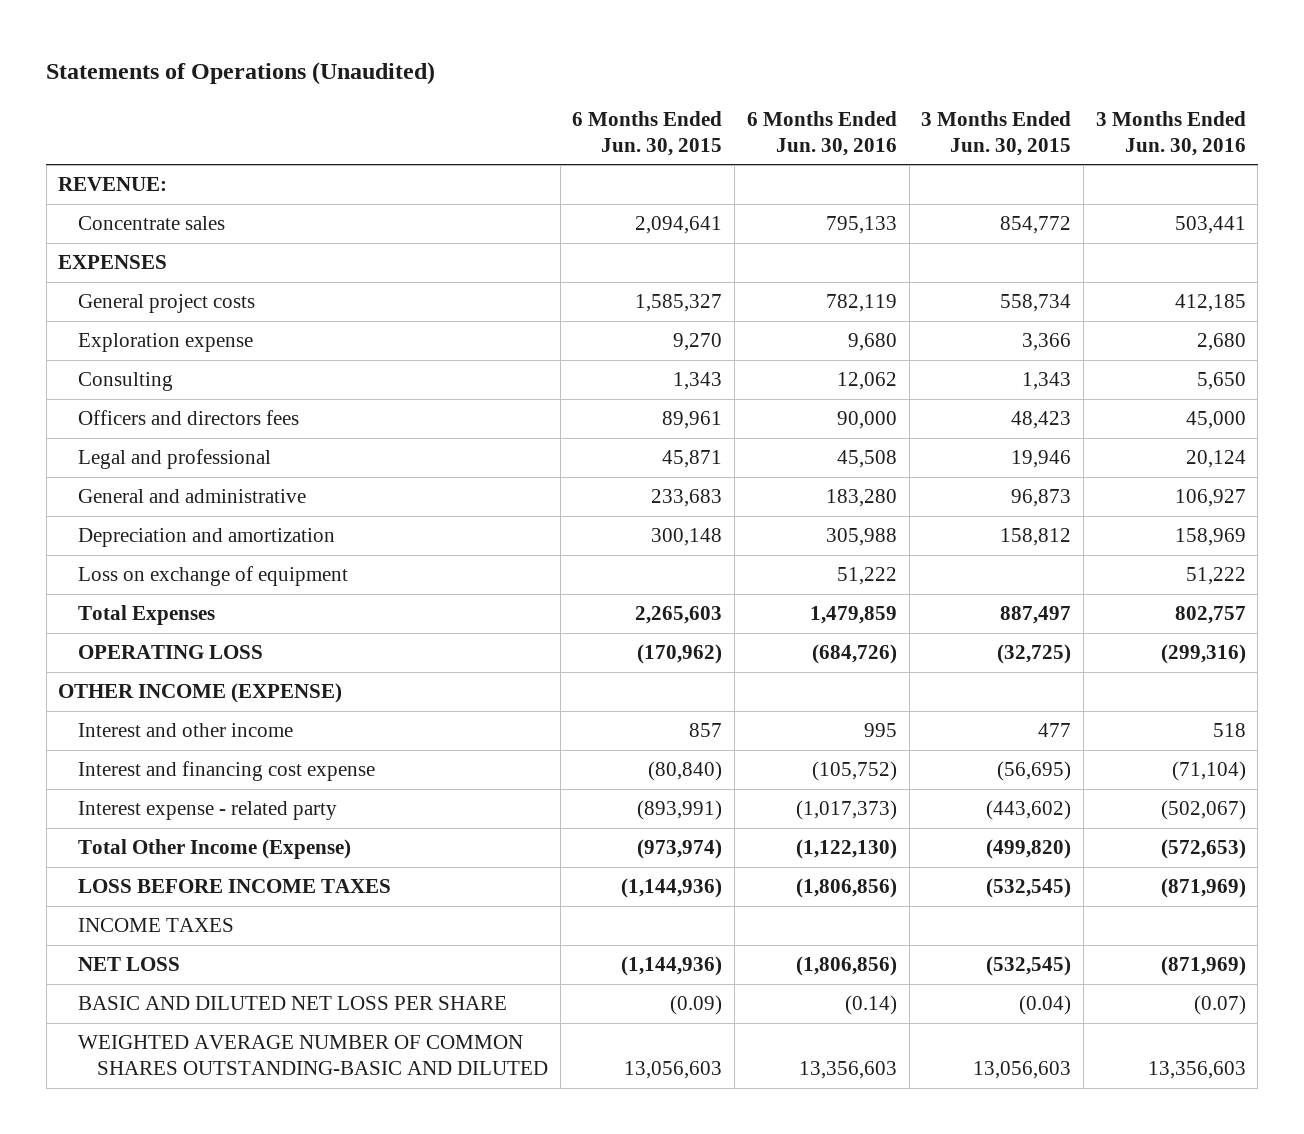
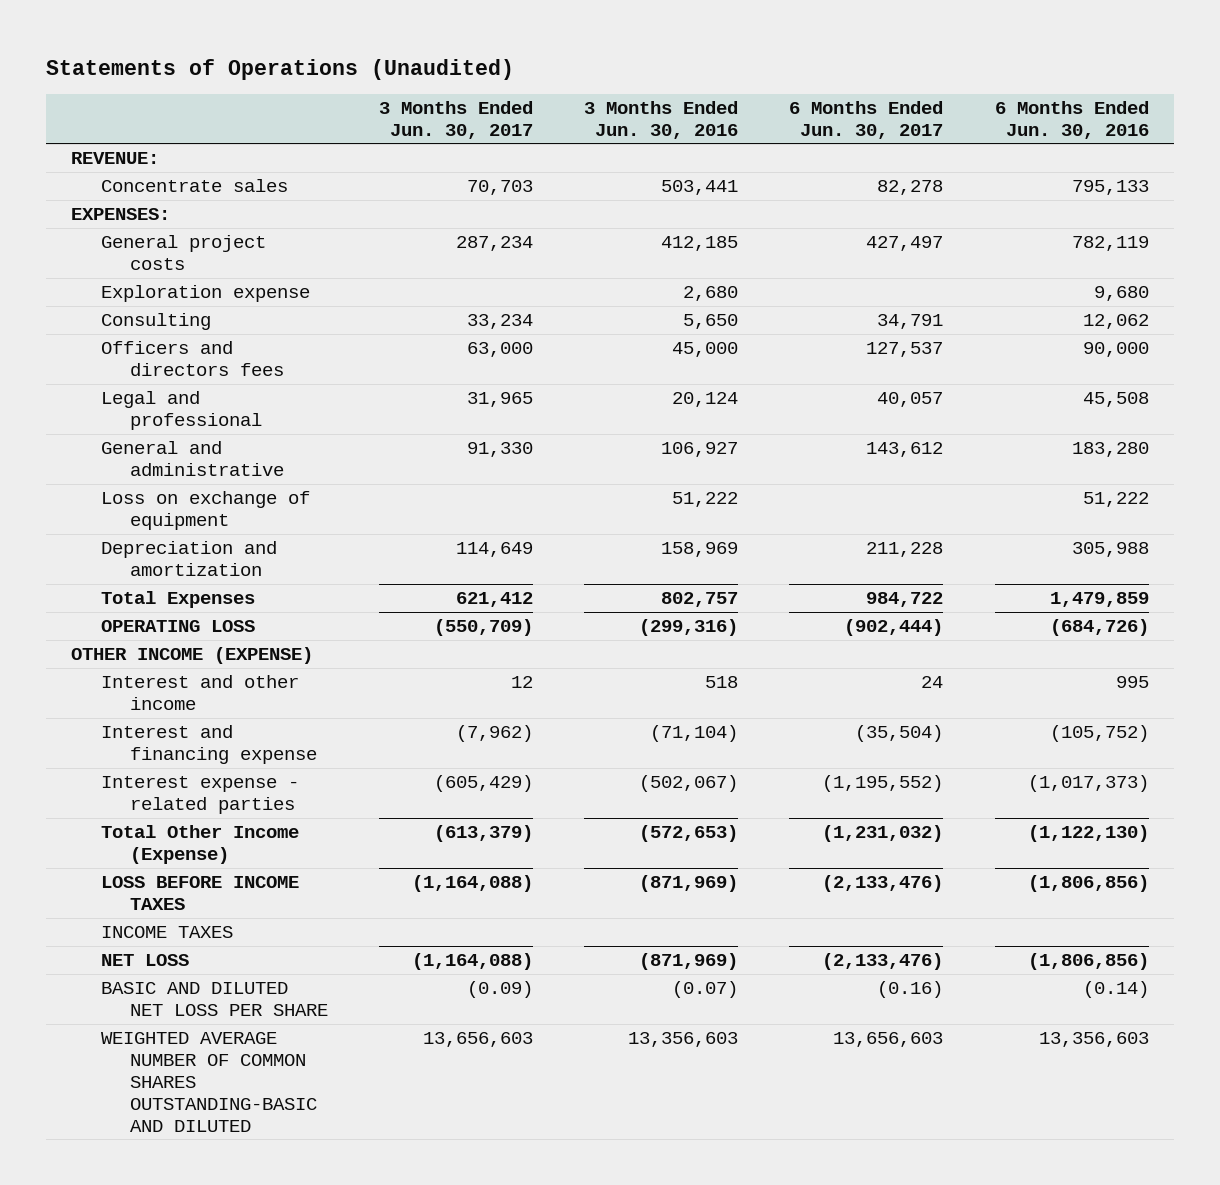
- | 6 Months Ended Jun. 30, 2015 | 6 Months Ended Jun. 30, 2016 | 3 Months Ended Jun. 30, 2015 | 3 Months Ended Jun. 30, 2016
+ | 3 Months Ended Jun. 30, 2017 | 3 Months Ended Jun. 30, 2016 | 6 Months Ended Jun. 30, 2017 | 6 Months Ended Jun. 30, 2016
- EXPENSES
+ EXPENSES:
moved down: Depreciation and amortization | 114,649 | 158,969 | 211,228 | 305,988
- Interest and financing cost expense | (80,840) | (105,752) | (56,695) | (71,104)
- Interest expense - related party | (893,991) | (1,017,373) | (443,602) | (502,067)
+ Interest and financing expense | (7,962) | (71,104) | (35,504) | (105,752)
+ Interest expense - related parties | (605,429) | (502,067) | (1,195,552) | (1,017,373)

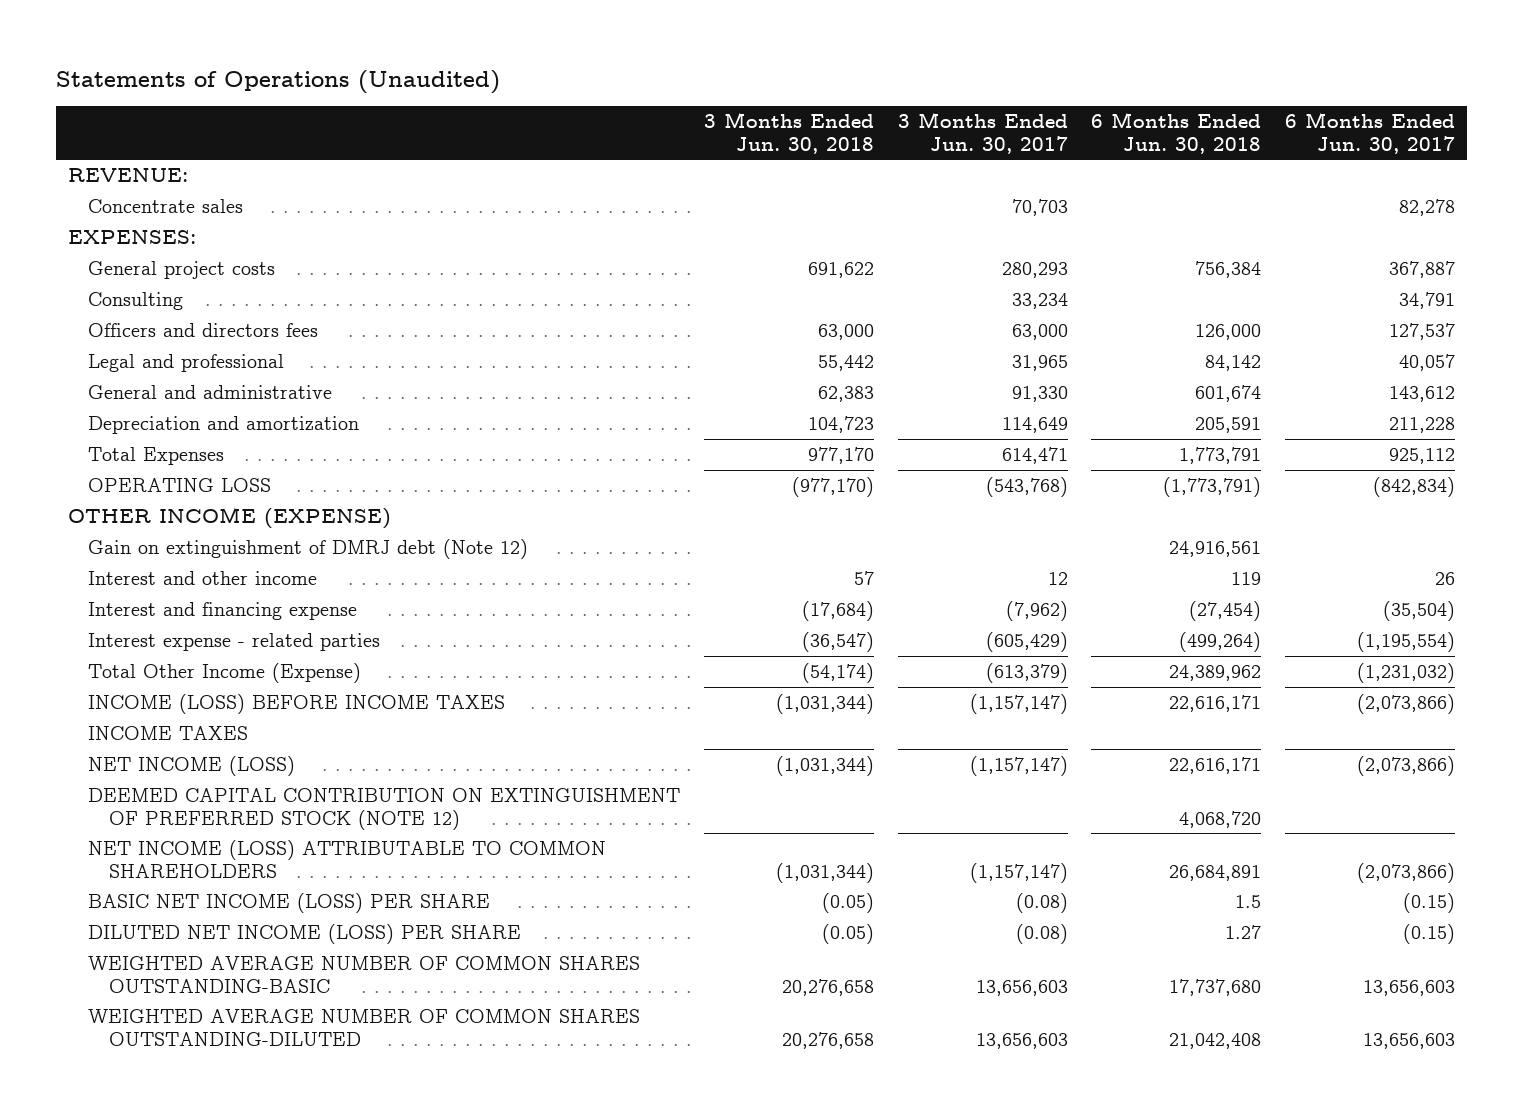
- | 3 Months Ended Jun. 30, 2017 | 3 Months Ended Jun. 30, 2016 | 6 Months Ended Jun. 30, 2017 | 6 Months Ended Jun. 30, 2016
+ | 3 Months Ended Jun. 30, 2018 | 3 Months Ended Jun. 30, 2017 | 6 Months Ended Jun. 30, 2018 | 6 Months Ended Jun. 30, 2017
- General project costs | 287,234 | 412,185 | 427,497 | 782,119
- Exploration expense | | 2,680 | | 9,680
+ General project costs | 691,622 | 280,293 | 756,384 | 367,887
- Loss on exchange of equipment | | 51,222 | | 51,222
- Total Expenses | 621,412 | 802,757 | 984,722 | 1,479,859
- OPERATING LOSS | (550,709) | (299,316) | (902,444) | (684,726)
+ Total Expenses | 977,170 | 614,471 | 1,773,791 | 925,112
+ OPERATING LOSS | (977,170) | (543,768) | (1,773,791) | (842,834)
- Interest and other income | 12 | 518 | 24 | 995
+ Gain on extinguishment of DMRJ debt (Note 12) | | | 24,916,561 |
+ Interest and other income | 57 | 12 | 119 | 26
- Interest expense - related parties | (605,429) | (502,067) | (1,195,552) | (1,017,373)
+ Interest expense - related parties | (36,547) | (605,429) | (499,264) | (1,195,554)
- LOSS BEFORE INCOME TAXES | (1,164,088) | (871,969) | (2,133,476) | (1,806,856)
+ INCOME (LOSS) BEFORE INCOME TAXES | (1,031,344) | (1,157,147) | 22,616,171 | (2,073,866)
- NET LOSS | (1,164,088) | (871,969) | (2,133,476) | (1,806,856)
- BASIC AND DILUTED NET LOSS PER SHARE | (0.09) | (0.07) | (0.16) | (0.14)
- WEIGHTED AVERAGE NUMBER OF COMMON SHARES OUTSTANDING-BASIC AND DILUTED | 13,656,603 | 13,356,603 | 13,656,603 | 13,356,603
+ NET INCOME (LOSS) | (1,031,344) | (1,157,147) | 22,616,171 | (2,073,866)
+ DEEMED CAPITAL CONTRIBUTION ON EXTINGUISHMENT OF PREFERRED STOCK (NOTE 12) | | | 4,068,720 |
+ NET INCOME (LOSS) ATTRIBUTABLE TO COMMON SHAREHOLDERS | (1,031,344) | (1,157,147) | 26,684,891 | (2,073,866)
+ BASIC NET INCOME (LOSS) PER SHARE | (0.05) | (0.08) | 1.5 | (0.15)
+ DILUTED NET INCOME (LOSS) PER SHARE | (0.05) | (0.08) | 1.27 | (0.15)
+ WEIGHTED AVERAGE NUMBER OF COMMON SHARES OUTSTANDING-BASIC | 20,276,658 | 13,656,603 | 17,737,680 | 13,656,603
+ WEIGHTED AVERAGE NUMBER OF COMMON SHARES OUTSTANDING-DILUTED | 20,276,658 | 13,656,603 | 21,042,408 | 13,656,603

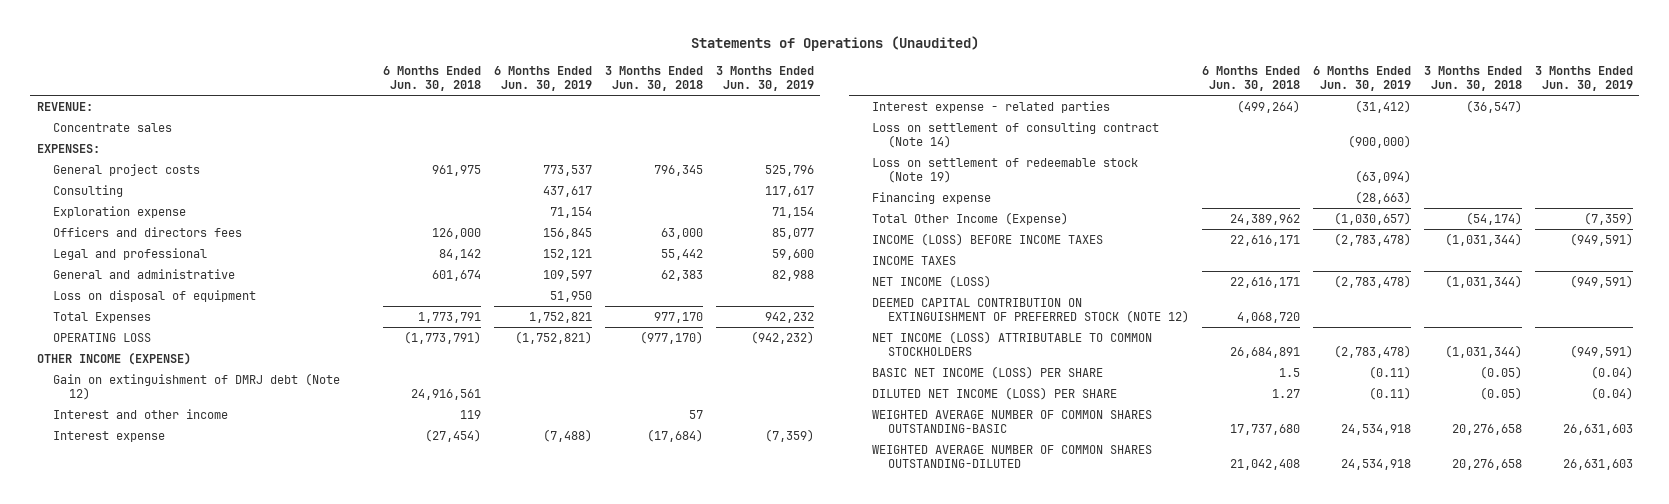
- | 3 Months Ended Jun. 30, 2018 | 3 Months Ended Jun. 30, 2017 | 6 Months Ended Jun. 30, 2018 | 6 Months Ended Jun. 30, 2017
+ | 6 Months Ended Jun. 30, 2018 | 6 Months Ended Jun. 30, 2019 | 3 Months Ended Jun. 30, 2018 | 3 Months Ended Jun. 30, 2019
- General project costs | 691,622 | 280,293 | 756,384 | 367,887
+ General project costs | 961,975 | 773,537 | 796,345 | 525,796
+ Exploration expense | | 71,154 | | 71,154
- Depreciation and amortization | 104,723 | 114,649 | 205,591 | 211,228
+ Loss on disposal of equipment | | 51,950 | |
- Interest and financing expense | (17,684) | (7,962) | (27,454) | (35,504)
+ Interest expense | (27,454) | (7,488) | (17,684) | (7,359)
+ Loss on settlement of consulting contract (Note 14) | | (900,000) | |
+ Loss on settlement of redeemable stock (Note 19) | | (63,094) | |
+ Financing expense | | (28,663) | |
- NET INCOME (LOSS) ATTRIBUTABLE TO COMMON SHAREHOLDERS | (1,031,344) | (1,157,147) | 26,684,891 | (2,073,866)
+ NET INCOME (LOSS) ATTRIBUTABLE TO COMMON STOCKHOLDERS | 26,684,891 | (2,783,478) | (1,031,344) | (949,591)

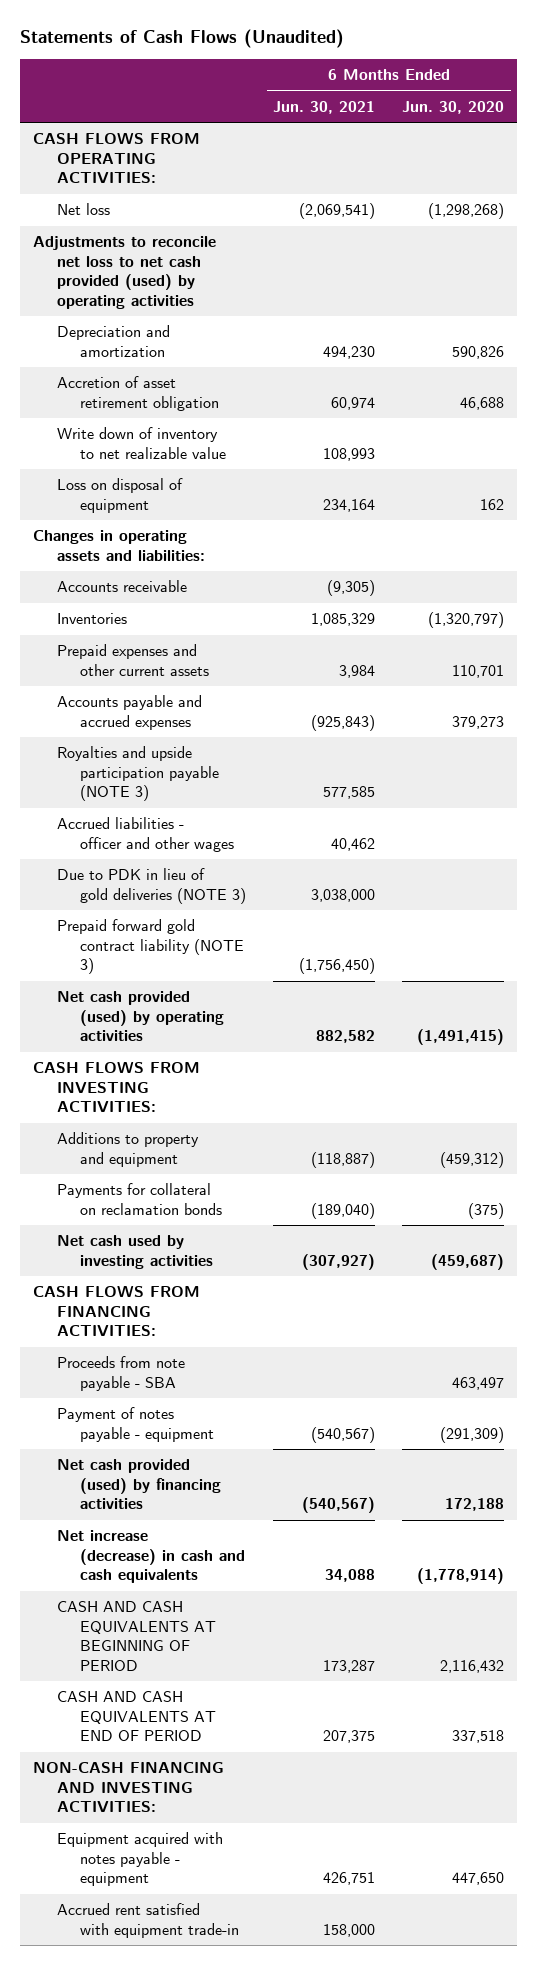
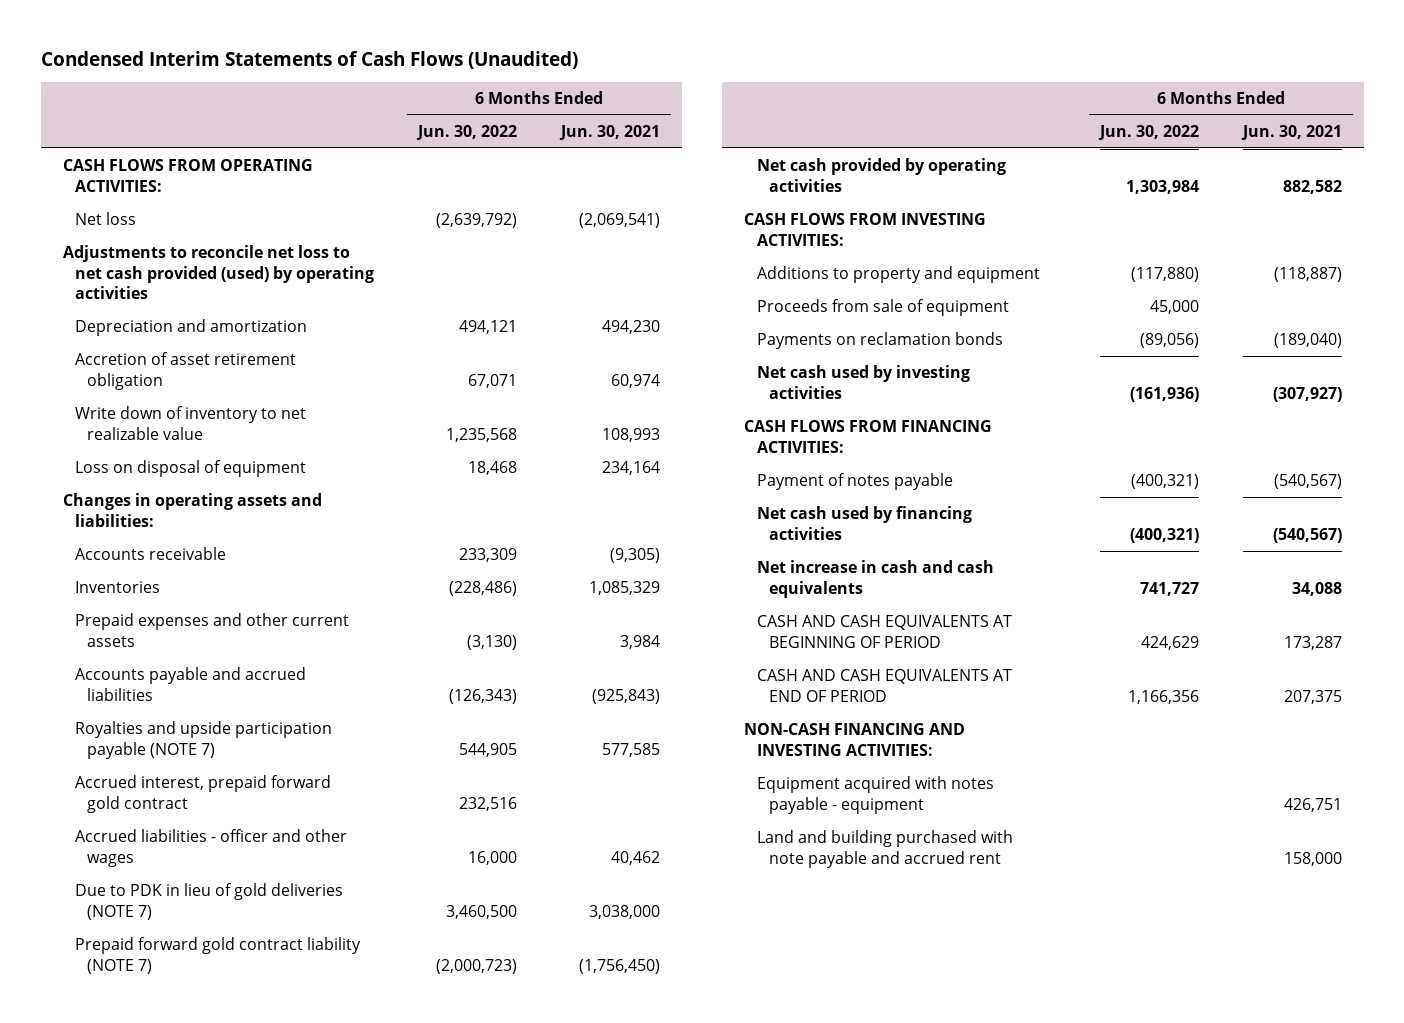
- Statements of Cash Flows (Unaudited)
+ Condensed Interim Statements of Cash Flows (Unaudited)
- | 6 Months Ended Jun. 30, 2021 | 6 Months Ended Jun. 30, 2020
+ | 6 Months Ended Jun. 30, 2022 | 6 Months Ended Jun. 30, 2021
- Accounts payable and accrued expenses | (925,843) | 379,273
- Royalties and upside participation payable (NOTE 3) | 577,585 |
+ Accounts payable and accrued liabilities | (126,343) | (925,843)
+ Royalties and upside participation payable (NOTE 7) | 544,905 | 577,585
+ Accrued interest, prepaid forward gold contract | 232,516 |
- Due to PDK in lieu of gold deliveries (NOTE 3) | 3,038,000 |
- Prepaid forward gold contract liability (NOTE 3) | (1,756,450) |
- Net cash provided (used) by operating activities | 882,582 | (1,491,415)
+ Due to PDK in lieu of gold deliveries (NOTE 7) | 3,460,500 | 3,038,000
+ Prepaid forward gold contract liability (NOTE 7) | (2,000,723) | (1,756,450)
+ Net cash provided by operating activities | 1,303,984 | 882,582
- Payments for collateral on reclamation bonds | (189,040) | (375)
+ Proceeds from sale of equipment | 45,000 |
+ Payments on reclamation bonds | (89,056) | (189,040)
- Proceeds from note payable - SBA | | 463,497
- Payment of notes payable - equipment | (540,567) | (291,309)
- Net cash provided (used) by financing activities | (540,567) | 172,188
- Net increase (decrease) in cash and cash equivalents | 34,088 | (1,778,914)
+ Payment of notes payable | (400,321) | (540,567)
+ Net cash used by financing activities | (400,321) | (540,567)
+ Net increase in cash and cash equivalents | 741,727 | 34,088
- Accrued rent satisfied with equipment trade-in | 158,000 |
+ Land and building purchased with note payable and accrued rent | | 158,000

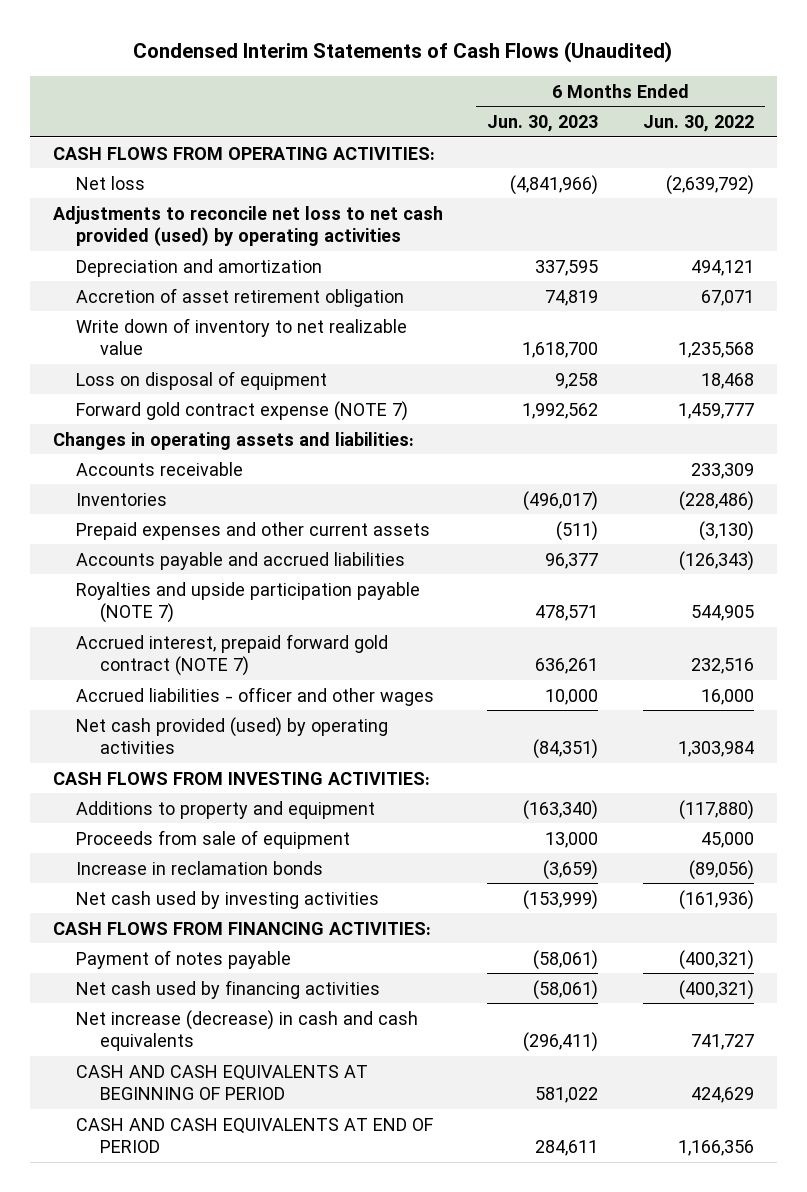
- | 6 Months Ended Jun. 30, 2022 | 6 Months Ended Jun. 30, 2021
+ | 6 Months Ended Jun. 30, 2023 | 6 Months Ended Jun. 30, 2022
+ Forward gold contract expense (NOTE 7) | 1,992,562 | 1,459,777
- Accrued interest, prepaid forward gold contract | 232,516 |
+ Accrued interest, prepaid forward gold contract (NOTE 7) | 636,261 | 232,516
- Due to PDK in lieu of gold deliveries (NOTE 7) | 3,460,500 | 3,038,000
- Prepaid forward gold contract liability (NOTE 7) | (2,000,723) | (1,756,450)
- Net cash provided by operating activities | 1,303,984 | 882,582
+ Net cash provided (used) by operating activities | (84,351) | 1,303,984
- Payments on reclamation bonds | (89,056) | (189,040)
+ Increase in reclamation bonds | (3,659) | (89,056)
- Net increase in cash and cash equivalents | 741,727 | 34,088
+ Net increase (decrease) in cash and cash equivalents | (296,411) | 741,727
- NON-CASH FINANCING AND INVESTING ACTIVITIES:
- Equipment acquired with notes payable - equipment | | 426,751
- Land and building purchased with note payable and accrued rent | | 158,000

